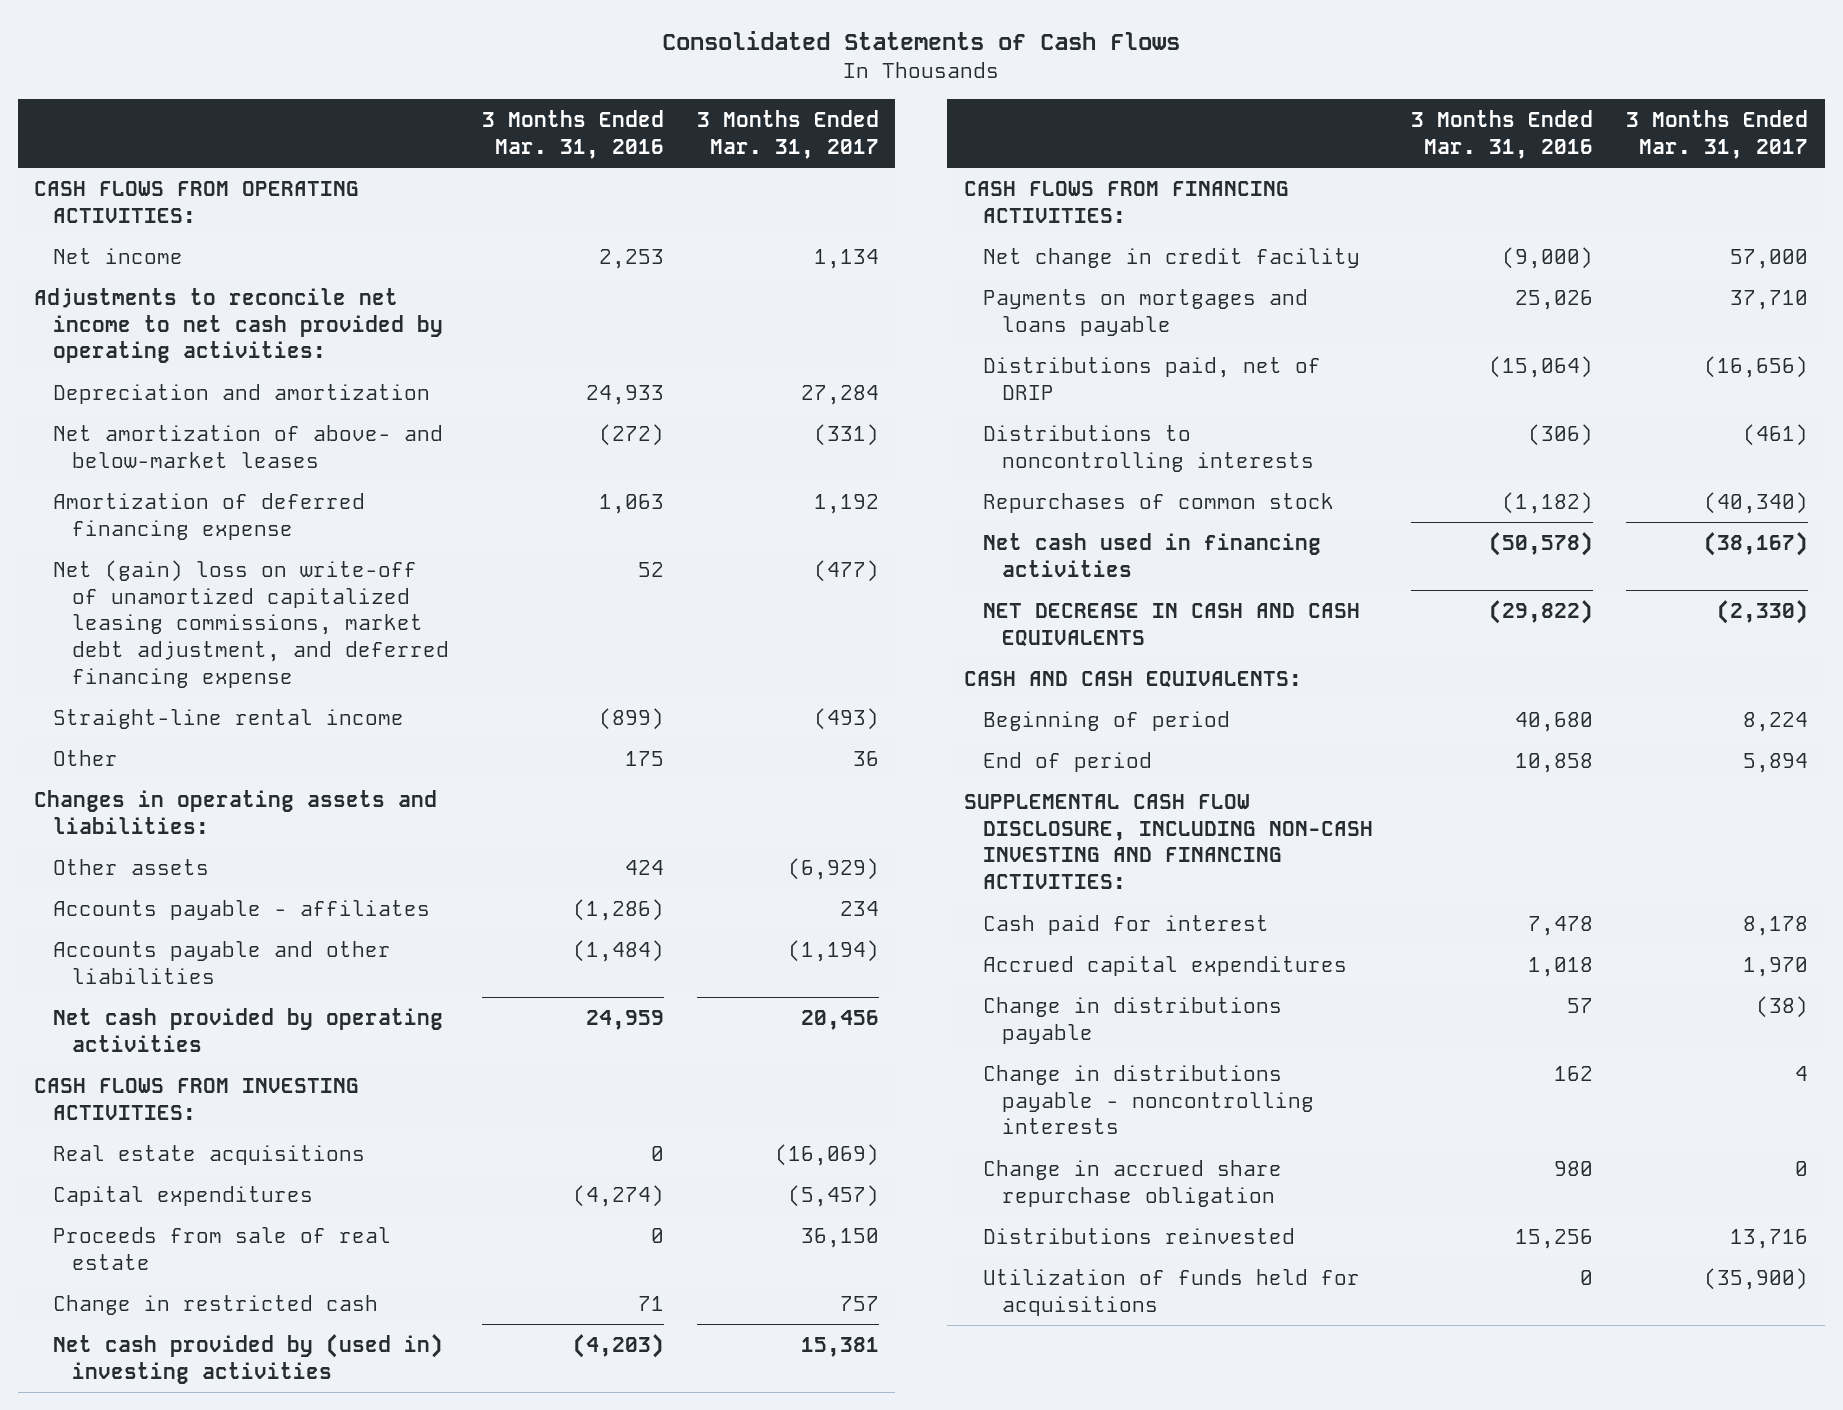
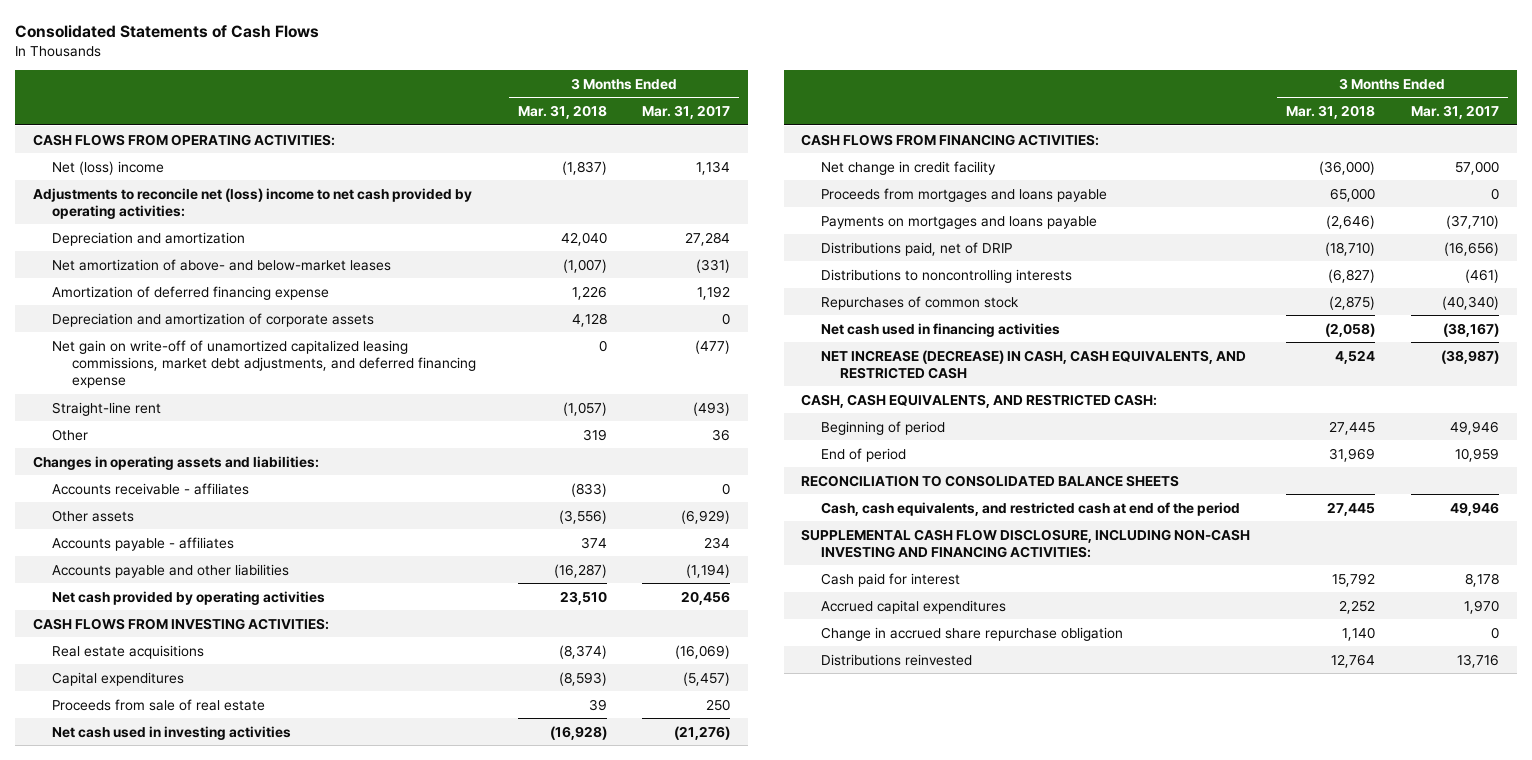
- | 3 Months Ended Mar. 31, 2016 | 3 Months Ended Mar. 31, 2017
+ | 3 Months Ended Mar. 31, 2018 | 3 Months Ended Mar. 31, 2017
- Net income | 2,253 | 1,134
- Adjustments to reconcile net income to net cash provided by operating activities:
+ Net (loss) income | (1,837) | 1,134
+ Adjustments to reconcile net (loss) income to net cash provided by operating activities:
- Net (gain) loss on write-off of unamortized capitalized leasing commissions, market debt adjustment, and deferred financing expense | 52 | (477)
- Straight-line rental income | (899) | (493)
+ Depreciation and amortization of corporate assets | 4,128 | 0
+ Net gain on write-off of unamortized capitalized leasing commissions, market debt adjustments, and deferred financing expense | 0 | (477)
+ Straight-line rent | (1,057) | (493)
+ Accounts receivable - affiliates | (833) | 0
- Proceeds from sale of real estate | 0 | 36,150
- Change in restricted cash | 71 | 757
- Net cash provided by (used in) investing activities | (4,203) | 15,381
+ Proceeds from sale of real estate | 39 | 250
+ Net cash used in investing activities | (16,928) | (21,276)
- Payments on mortgages and loans payable | 25,026 | 37,710
+ Proceeds from mortgages and loans payable | 65,000 | 0
+ Payments on mortgages and loans payable | (2,646) | (37,710)
- NET DECREASE IN CASH AND CASH EQUIVALENTS | (29,822) | (2,330)
- CASH AND CASH EQUIVALENTS:
- Beginning of period | 40,680 | 8,224
- End of period | 10,858 | 5,894
+ NET INCREASE (DECREASE) IN CASH, CASH EQUIVALENTS, AND RESTRICTED CASH | 4,524 | (38,987)
+ CASH, CASH EQUIVALENTS, AND RESTRICTED CASH:
+ Beginning of period | 27,445 | 49,946
+ End of period | 31,969 | 10,959
+ RECONCILIATION TO CONSOLIDATED BALANCE SHEETS
+ Cash, cash equivalents, and restricted cash at end of the period | 27,445 | 49,946
- Change in distributions payable | 57 | (38)
- Change in distributions payable - noncontrolling interests | 162 | 4
- Utilization of funds held for acquisitions | 0 | (35,900)

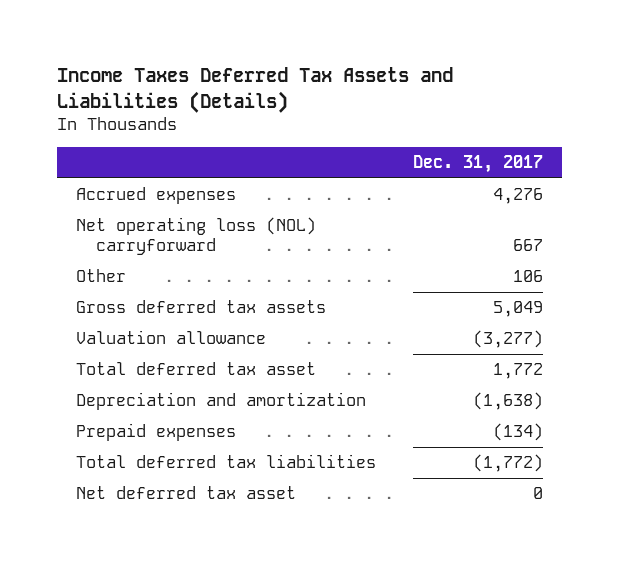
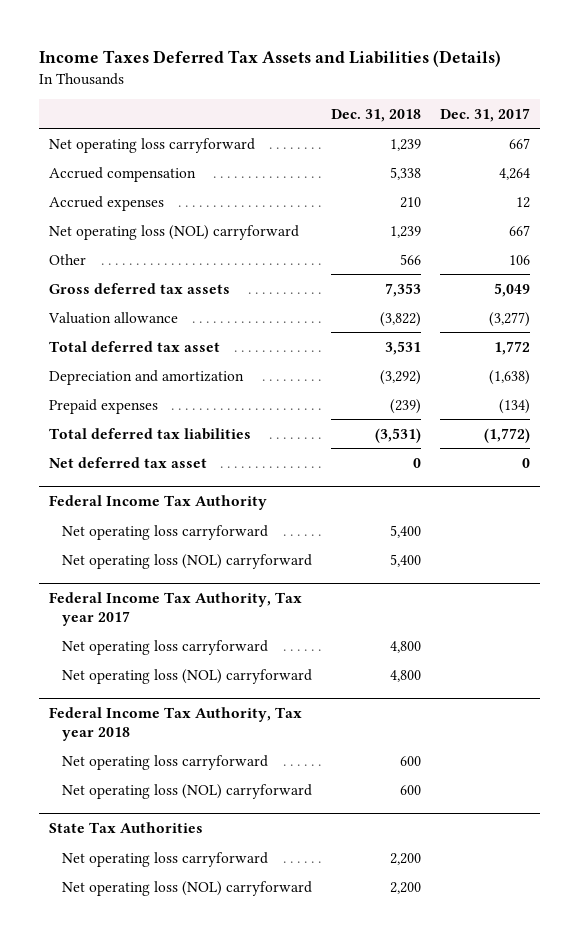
- | Dec. 31, 2017
+ | Dec. 31, 2018 | Dec. 31, 2017
- Accrued expenses | 4,276
+ Net operating loss carryforward | 1,239 | 667
+ Accrued compensation | 5,338 | 4,264
+ Accrued expenses | 210 | 12
+ Federal Income Tax Authority
+ Net operating loss carryforward | 5,400 |
+ Net operating loss (NOL) carryforward | 5,400 |
+ Federal Income Tax Authority, Tax year 2017
+ Net operating loss carryforward | 4,800 |
+ Net operating loss (NOL) carryforward | 4,800 |
+ Federal Income Tax Authority, Tax year 2018
+ Net operating loss carryforward | 600 |
+ Net operating loss (NOL) carryforward | 600 |
+ State Tax Authorities
+ Net operating loss carryforward | 2,200 |
+ Net operating loss (NOL) carryforward | 2,200 |

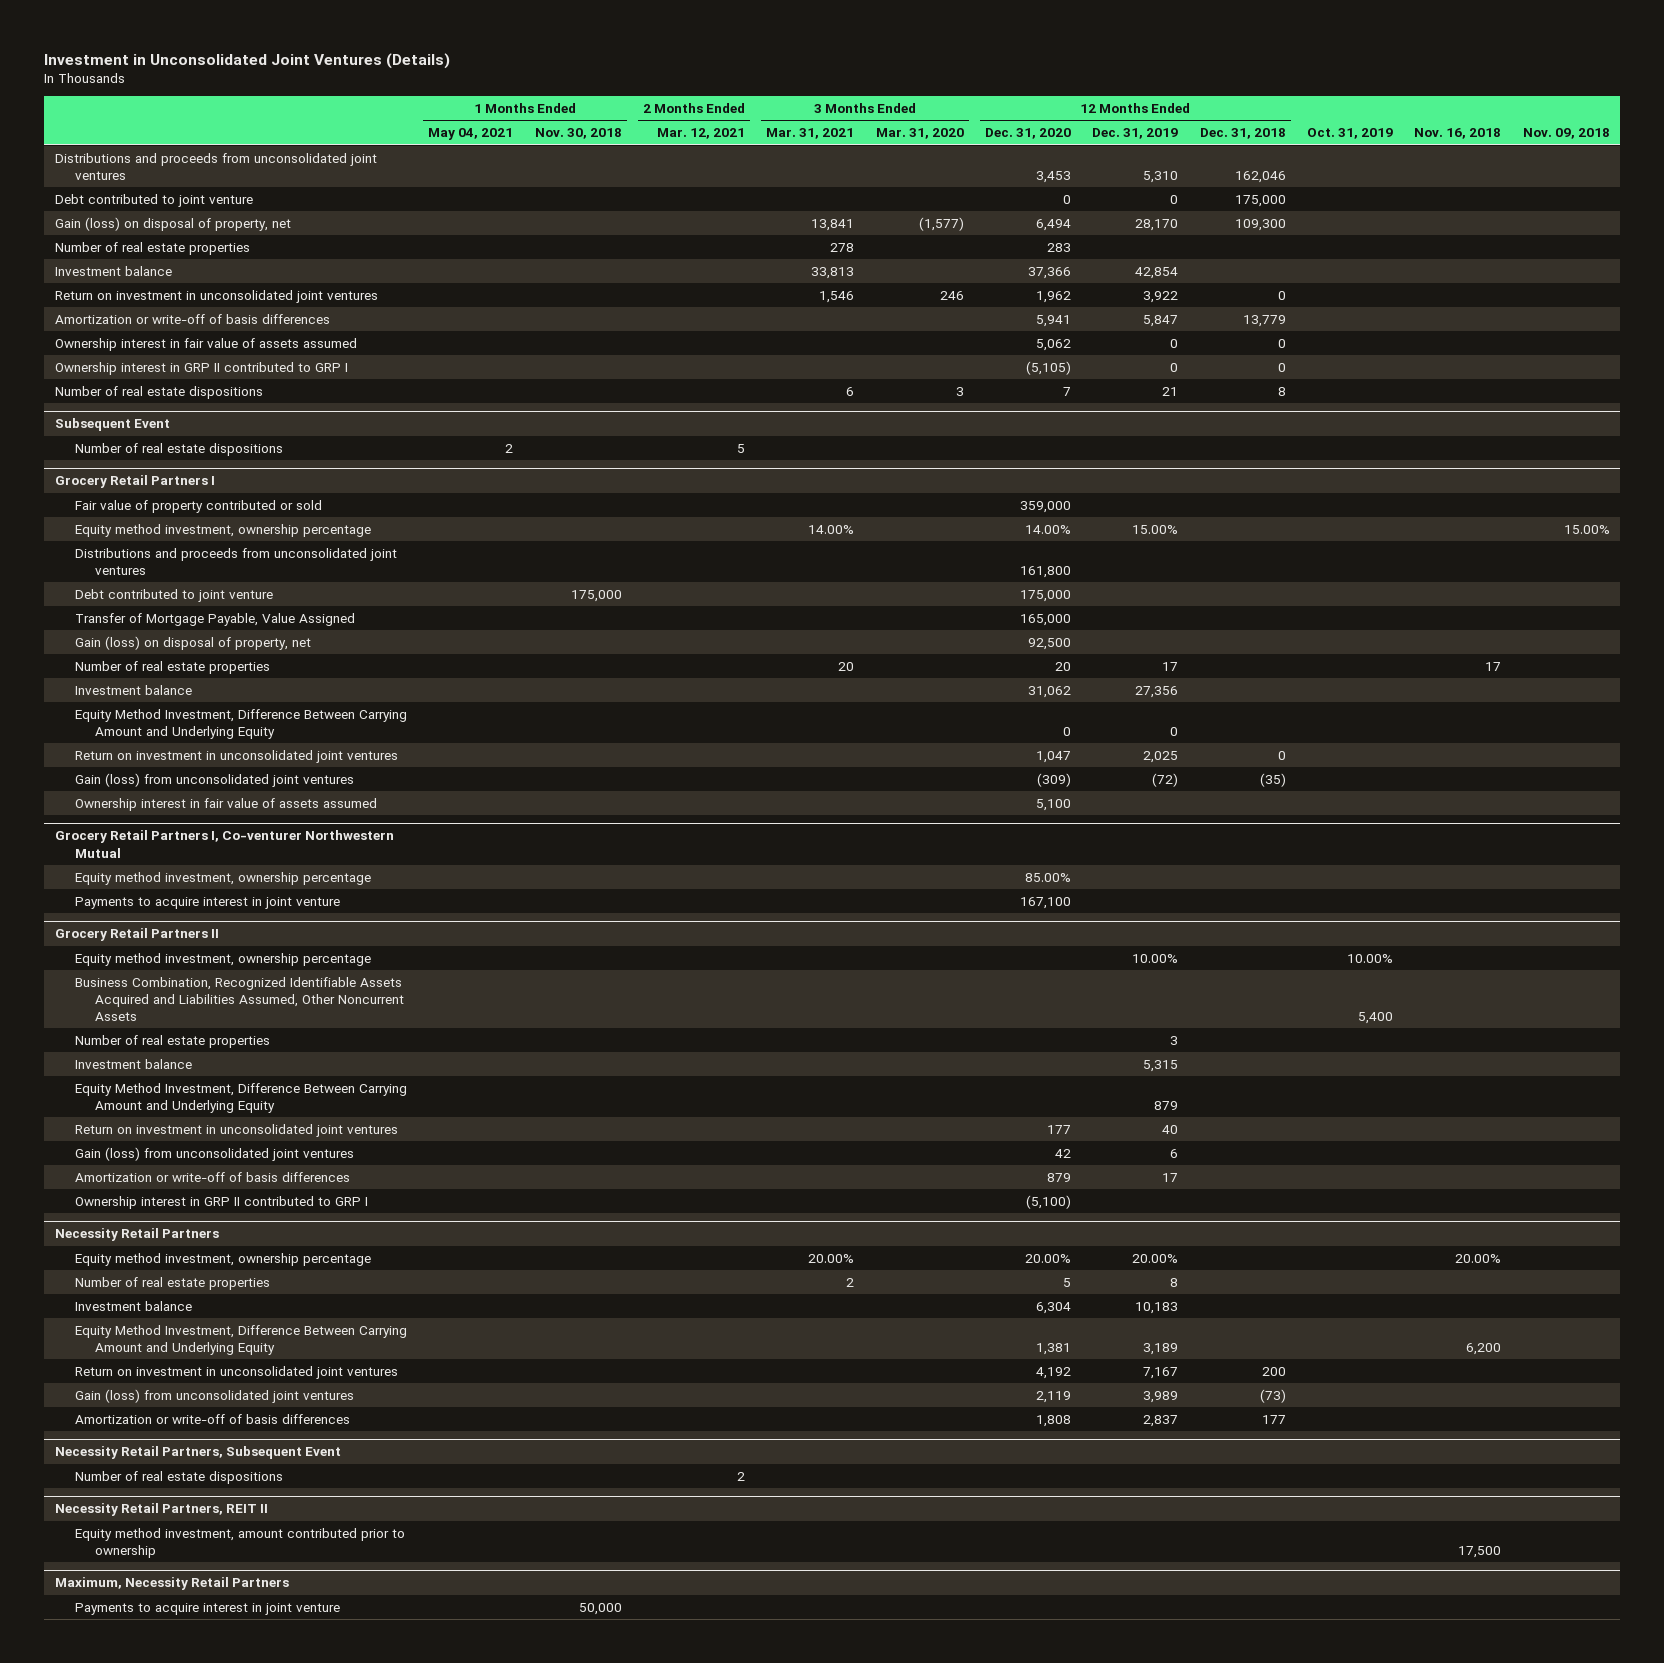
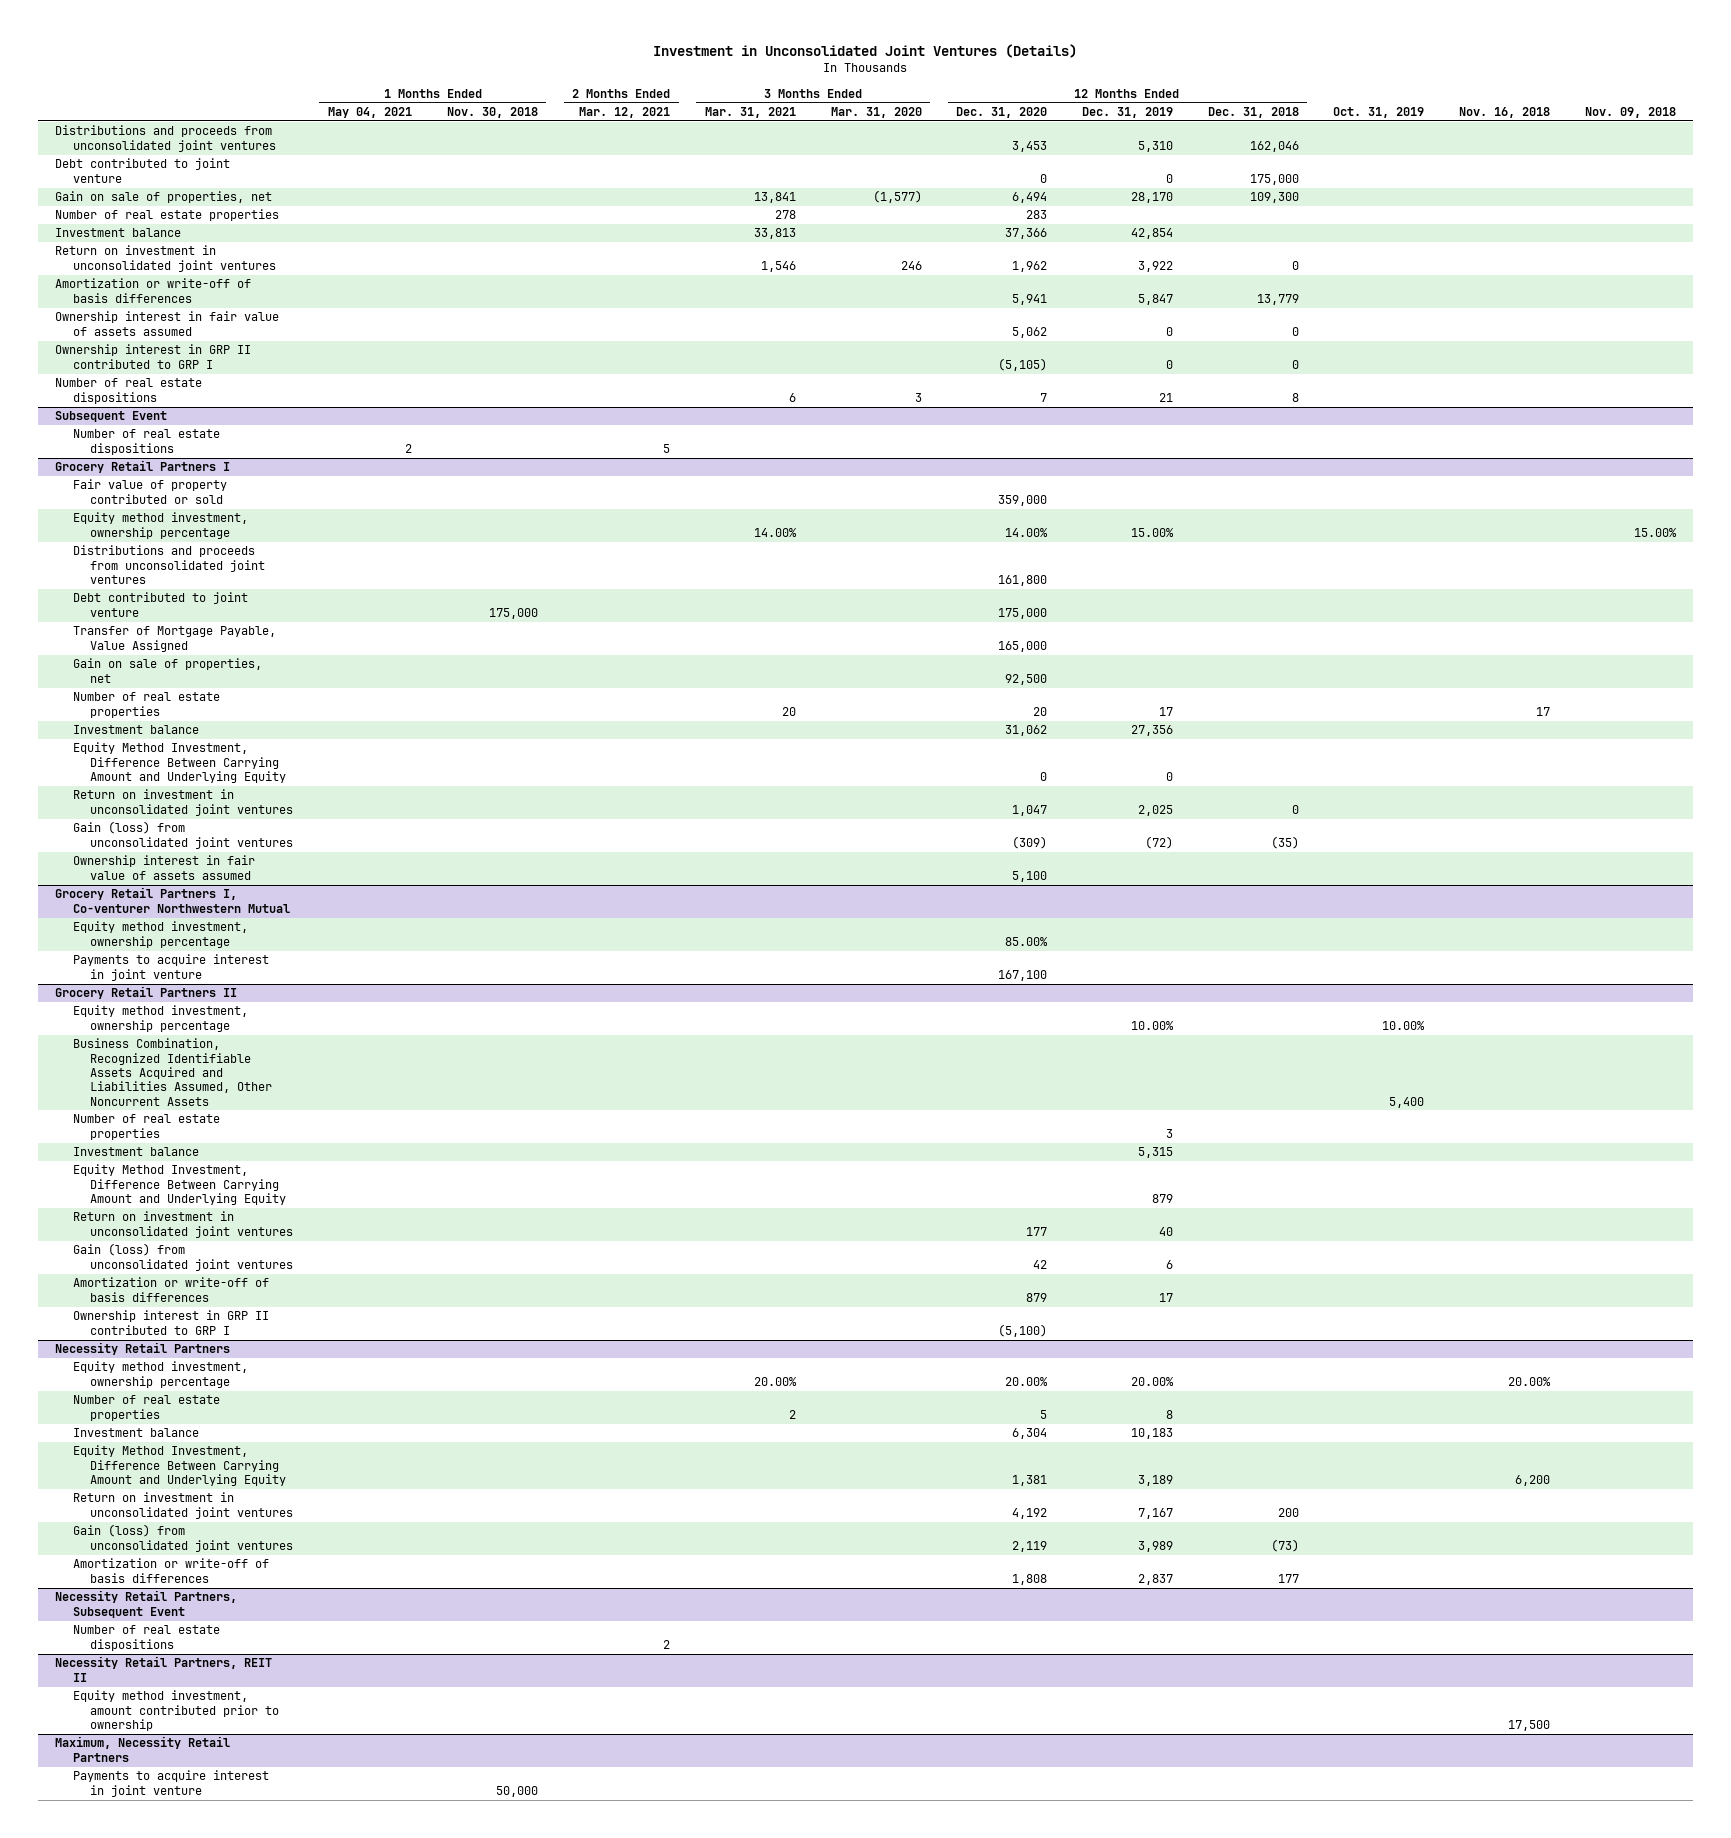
- Gain (loss) on disposal of property, net | | | | 13,841 | (1,577) | 6,494 | 28,170 | 109,300 | | |
+ Gain on sale of properties, net | | | | 13,841 | (1,577) | 6,494 | 28,170 | 109,300 | | |
@ Grocery Retail Partners I
- Gain (loss) on disposal of property, net | | | | | | 92,500 | | | | |
+ Gain on sale of properties, net | | | | | | 92,500 | | | | |

